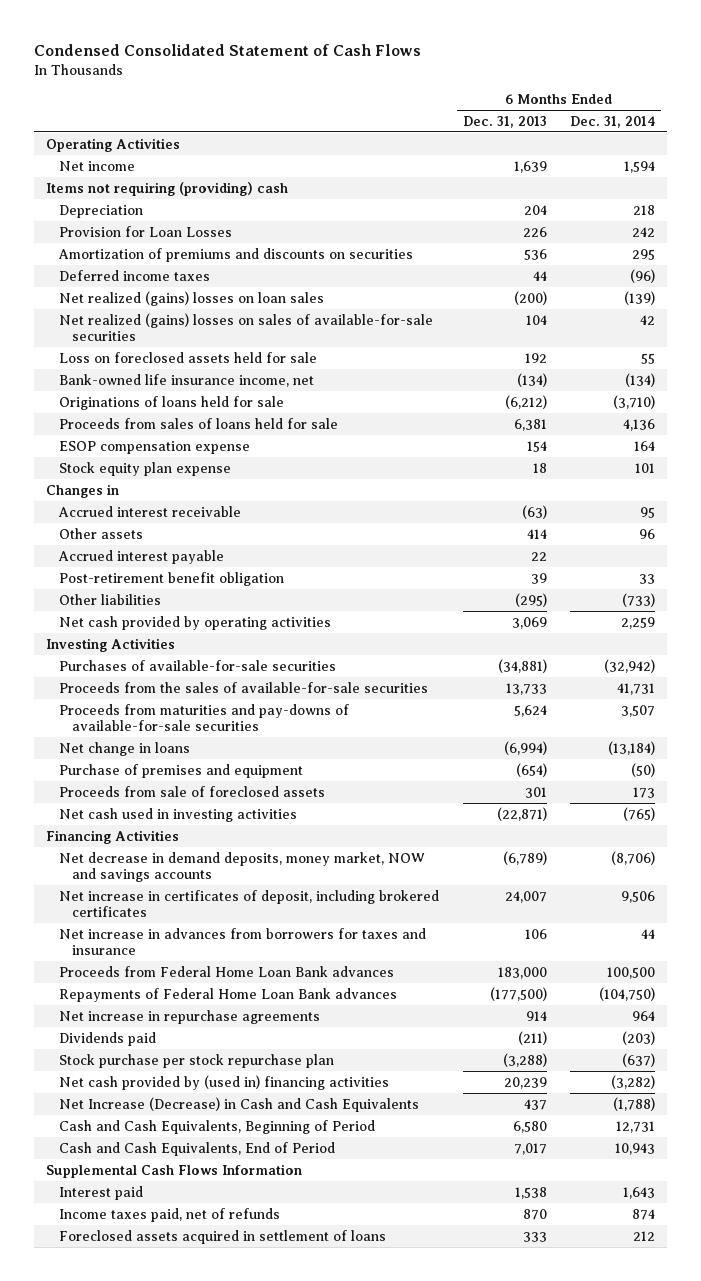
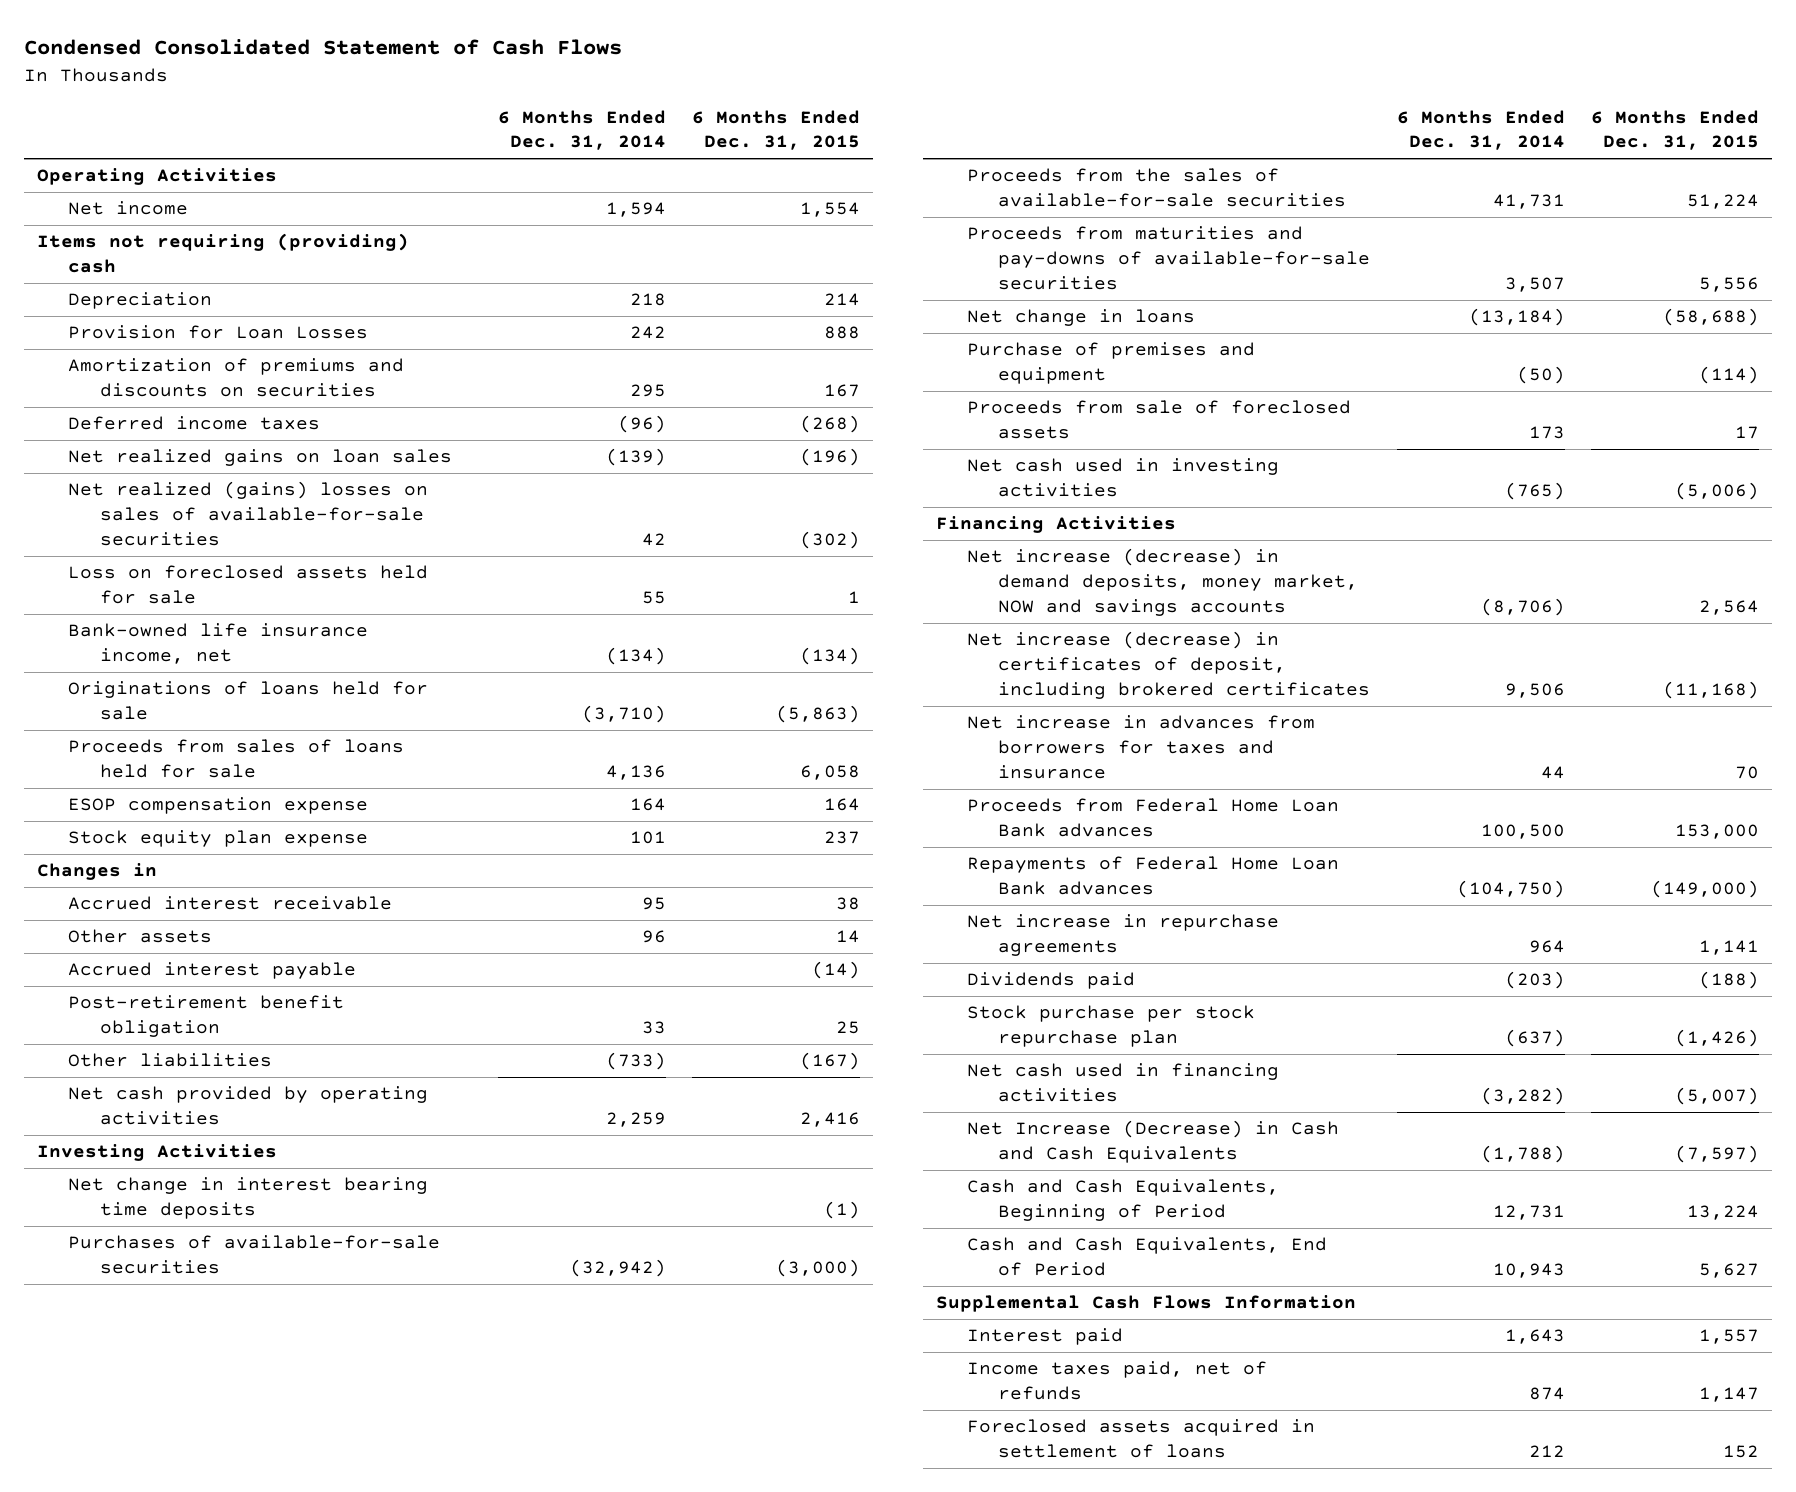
- | 6 Months Ended Dec. 31, 2013 | 6 Months Ended Dec. 31, 2014
+ | 6 Months Ended Dec. 31, 2014 | 6 Months Ended Dec. 31, 2015
- Net realized (gains) losses on loan sales | (200) | (139)
+ Net realized gains on loan sales | (139) | (196)
+ Net change in interest bearing time deposits | | (1)
- Net decrease in demand deposits, money market, NOW and savings accounts | (6,789) | (8,706)
- Net increase in certificates of deposit, including brokered certificates | 24,007 | 9,506
+ Net increase (decrease) in demand deposits, money market, NOW and savings accounts | (8,706) | 2,564
+ Net increase (decrease) in certificates of deposit, including brokered certificates | 9,506 | (11,168)
- Net cash provided by (used in) financing activities | 20,239 | (3,282)
+ Net cash used in financing activities | (3,282) | (5,007)

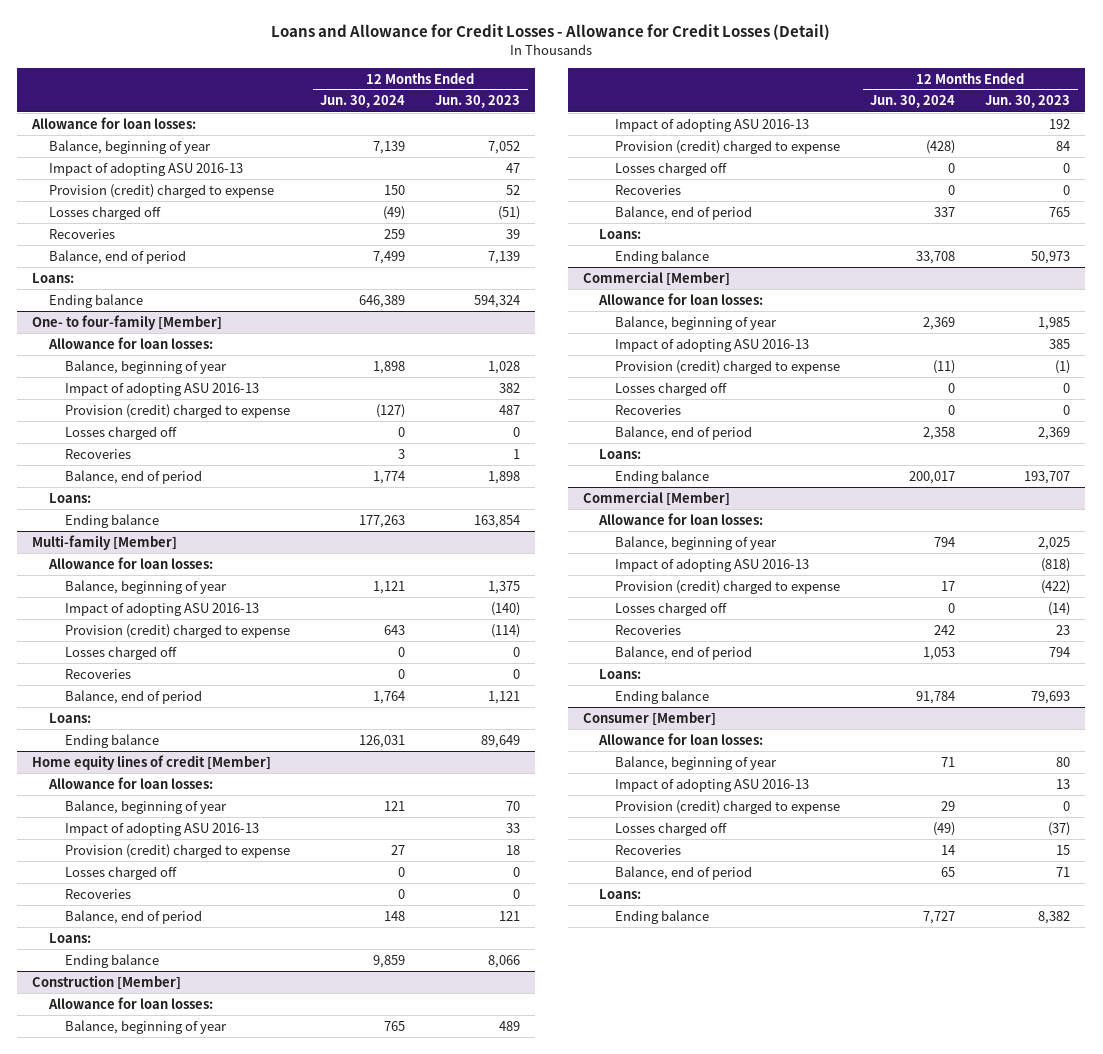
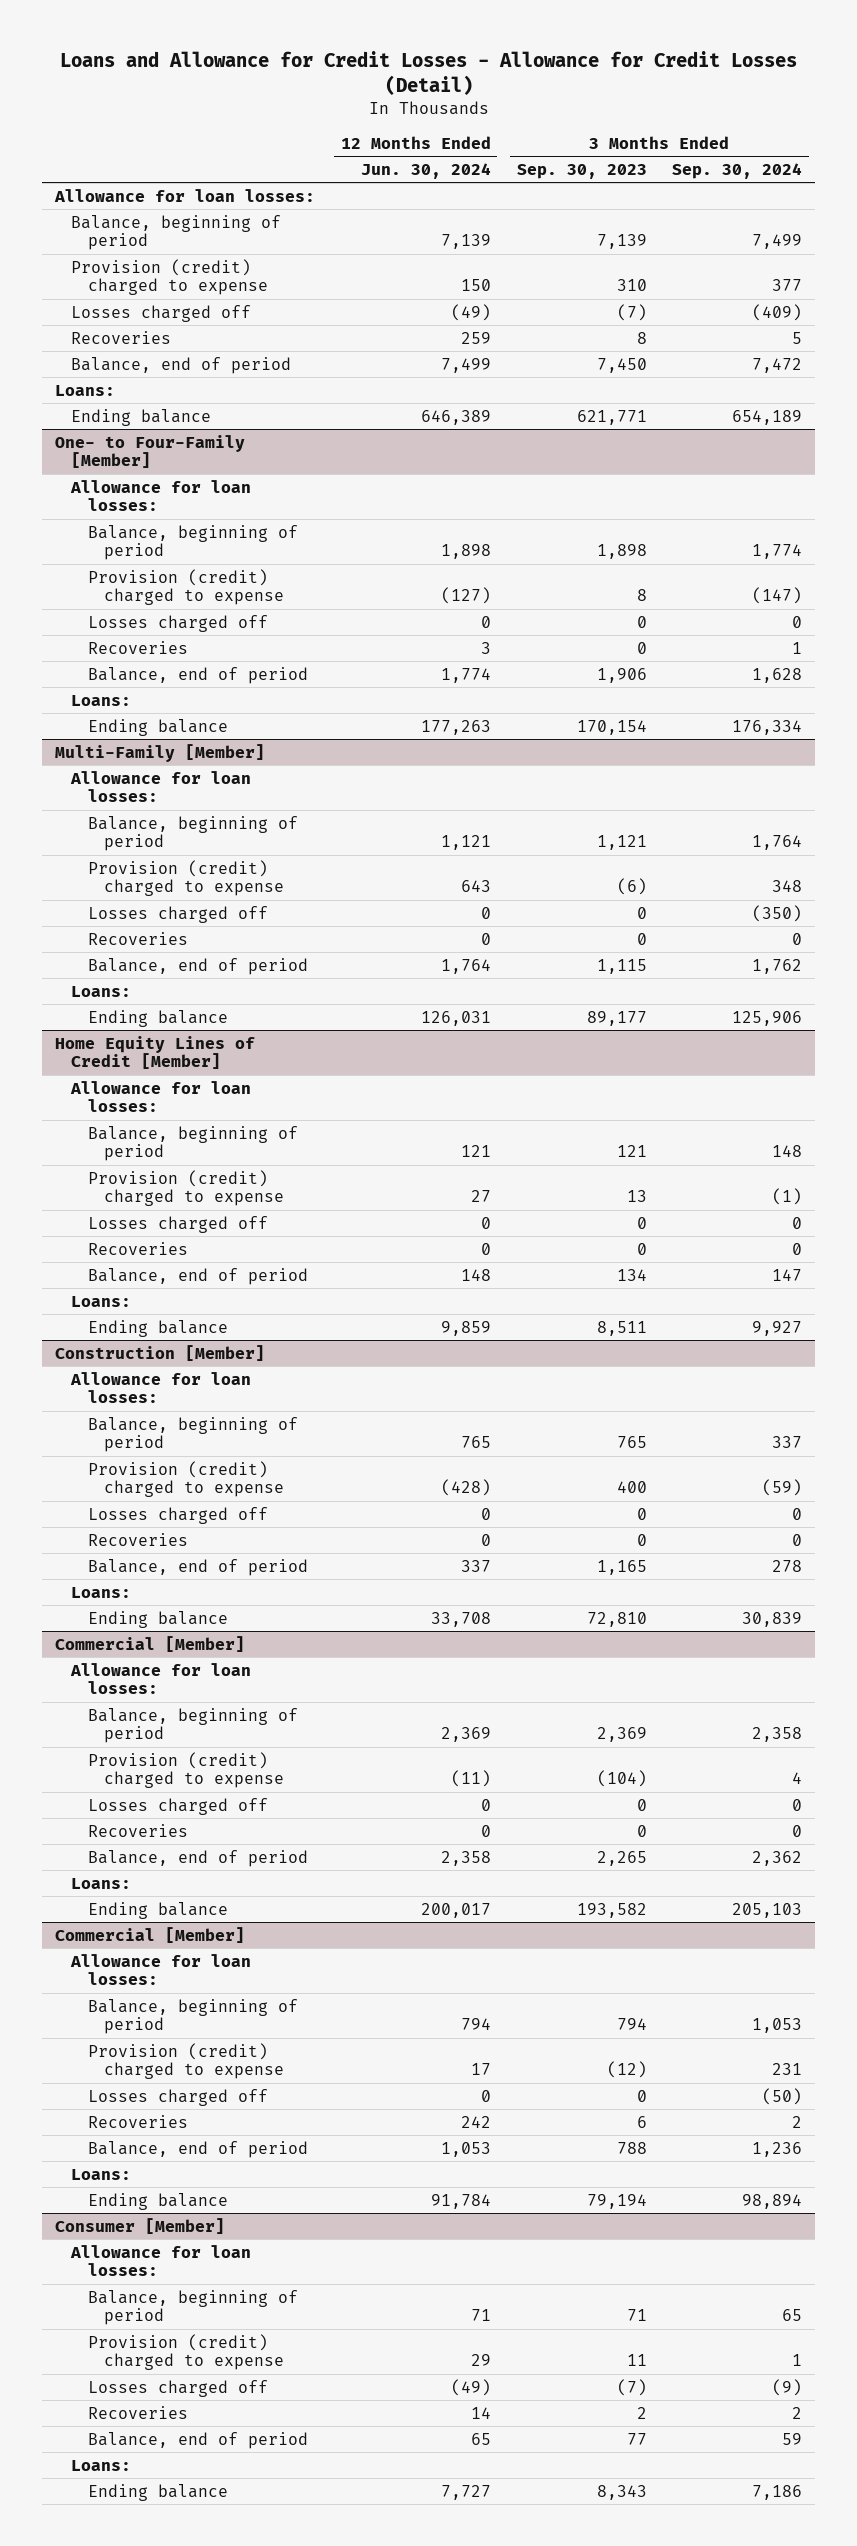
- | 12 Months Ended Jun. 30, 2024 | 12 Months Ended Jun. 30, 2023
+ | 12 Months Ended Jun. 30, 2024 | 3 Months Ended Sep. 30, 2023 | 3 Months Ended Sep. 30, 2024
- Balance, beginning of year | 7,139 | 7,052
- Impact of adopting ASU 2016-13 | | 47
+ Balance, beginning of period | 7,139 | 7,139 | 7,499
- One- to four-family [Member]
+ One- to Four-Family [Member]
- Balance, beginning of year | 1,898 | 1,028
- Impact of adopting ASU 2016-13 | | 382
+ Balance, beginning of period | 1,898 | 1,898 | 1,774
- Multi-family [Member]
+ Multi-Family [Member]
- Balance, beginning of year | 1,121 | 1,375
- Impact of adopting ASU 2016-13 | | (140)
+ Balance, beginning of period | 1,121 | 1,121 | 1,764
- Home equity lines of credit [Member]
+ Home Equity Lines of Credit [Member]
- Balance, beginning of year | 121 | 70
- Impact of adopting ASU 2016-13 | | 33
+ Balance, beginning of period | 121 | 121 | 148
@ Construction [Member]
- Balance, beginning of year | 765 | 489
- Impact of adopting ASU 2016-13 | | 192
+ Balance, beginning of period | 765 | 765 | 337
@ Commercial [Member]
- Balance, beginning of year | 2,369 | 1,985
- Impact of adopting ASU 2016-13 | | 385
+ Balance, beginning of period | 2,369 | 2,369 | 2,358
- Balance, beginning of year | 794 | 2,025
- Impact of adopting ASU 2016-13 | | (818)
+ Balance, beginning of period | 794 | 794 | 1,053
@ Consumer [Member]
- Balance, beginning of year | 71 | 80
- Impact of adopting ASU 2016-13 | | 13
+ Balance, beginning of period | 71 | 71 | 65

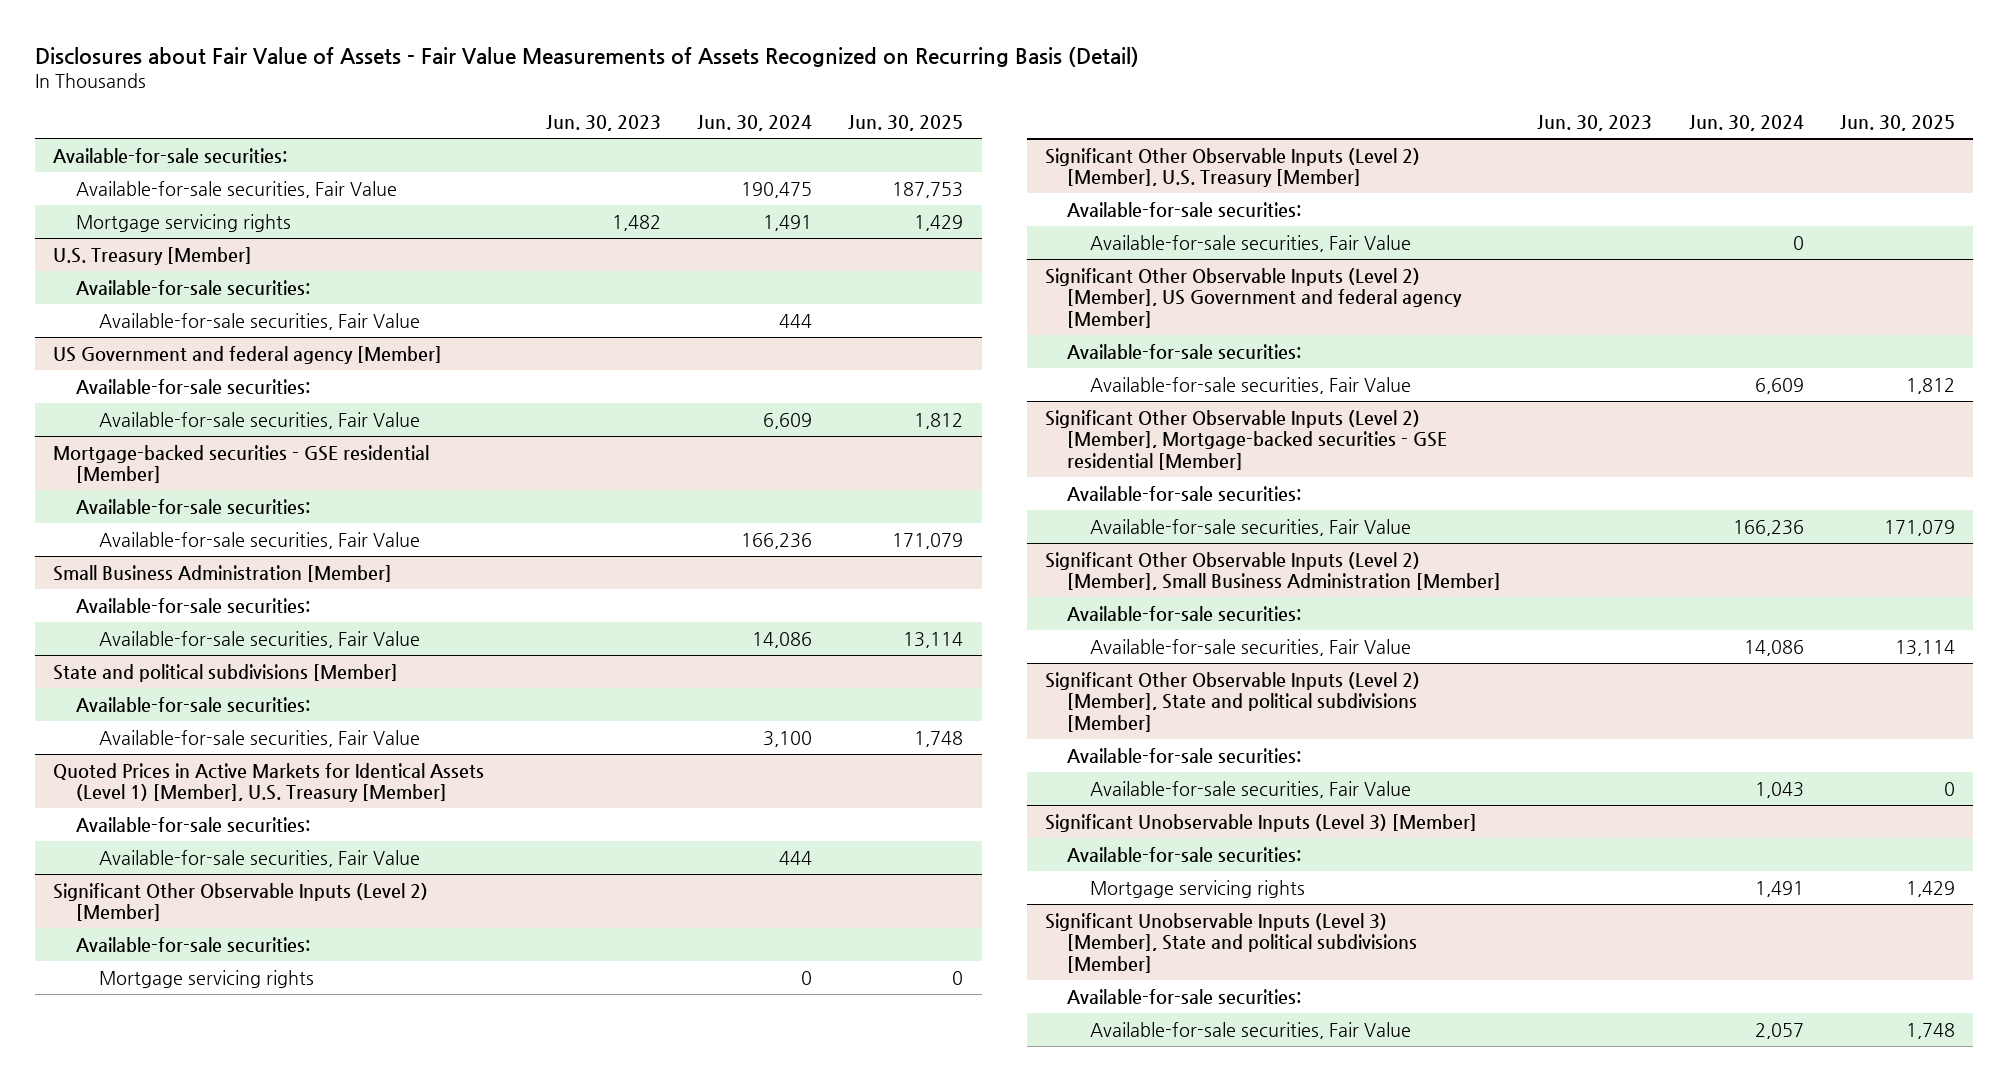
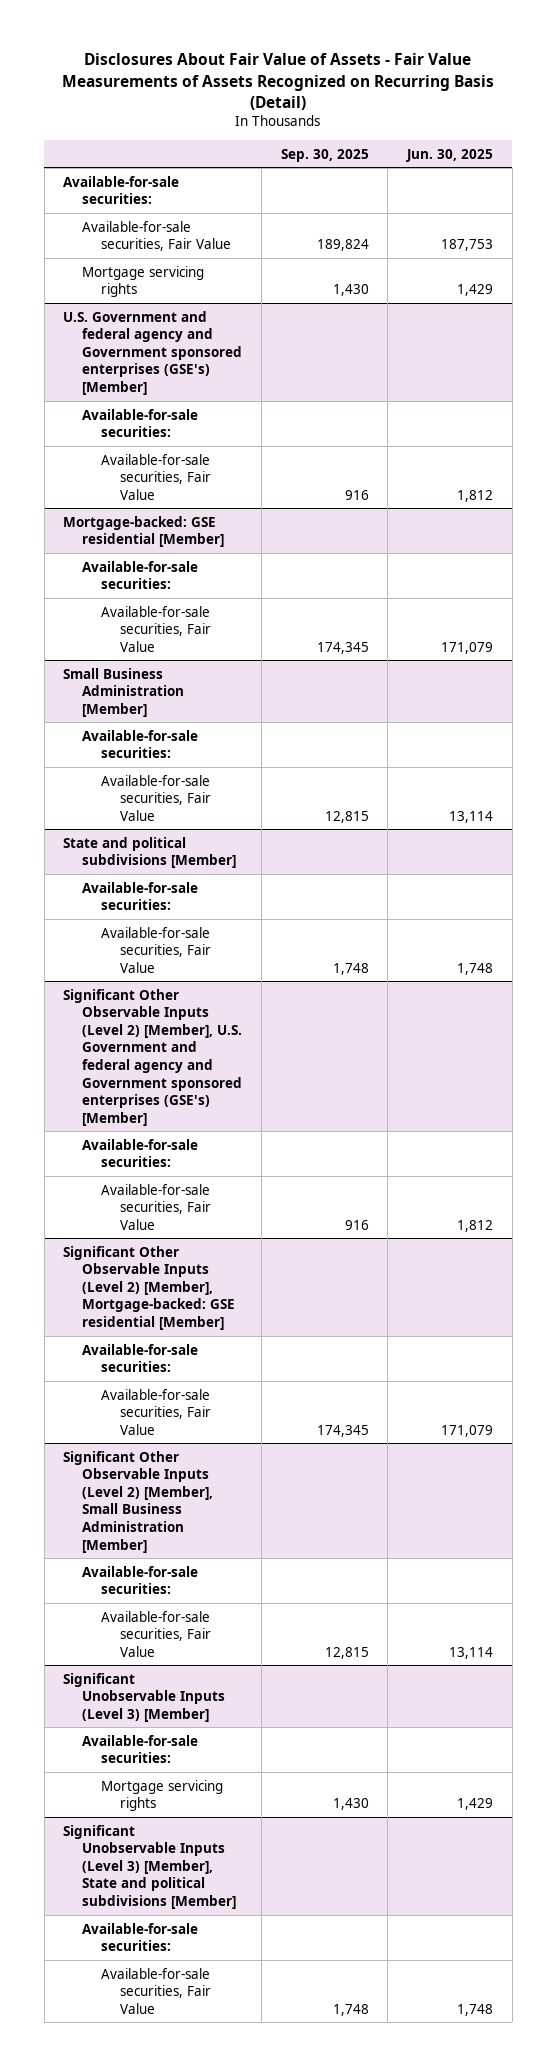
- Disclosures about Fair Value of Assets - Fair Value Measurements of Assets Recognized on Recurring Basis (Detail)
+ Disclosures About Fair Value of Assets - Fair Value Measurements of Assets Recognized on Recurring Basis (Detail)
- | Jun. 30, 2023 | Jun. 30, 2024 | Jun. 30, 2025
+ | Sep. 30, 2025 | Jun. 30, 2025
- U.S. Treasury [Member]
- Available-for-sale securities:
- Available-for-sale securities, Fair Value | | 444 |
- US Government and federal agency [Member]
+ U.S. Government and federal agency and Government sponsored enterprises (GSE's) [Member]
- Mortgage-backed securities - GSE residential [Member]
+ Mortgage-backed: GSE residential [Member]
- Quoted Prices in Active Markets for Identical Assets (Level 1) [Member], U.S. Treasury [Member]
- Available-for-sale securities:
- Available-for-sale securities, Fair Value | | 444 |
- Significant Other Observable Inputs (Level 2) [Member]
- Available-for-sale securities:
- Mortgage servicing rights | | 0 | 0
- Significant Other Observable Inputs (Level 2) [Member], U.S. Treasury [Member]
- Available-for-sale securities:
- Available-for-sale securities, Fair Value | | 0 |
- Significant Other Observable Inputs (Level 2) [Member], US Government and federal agency [Member]
+ Significant Other Observable Inputs (Level 2) [Member], U.S. Government and federal agency and Government sponsored enterprises (GSE's) [Member]
- Significant Other Observable Inputs (Level 2) [Member], Mortgage-backed securities - GSE residential [Member]
+ Significant Other Observable Inputs (Level 2) [Member], Mortgage-backed: GSE residential [Member]
- Significant Other Observable Inputs (Level 2) [Member], State and political subdivisions [Member]
- Available-for-sale securities:
- Available-for-sale securities, Fair Value | | 1,043 | 0

